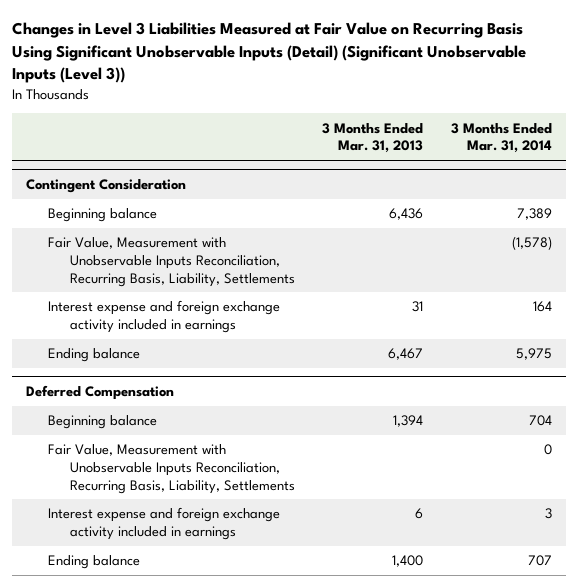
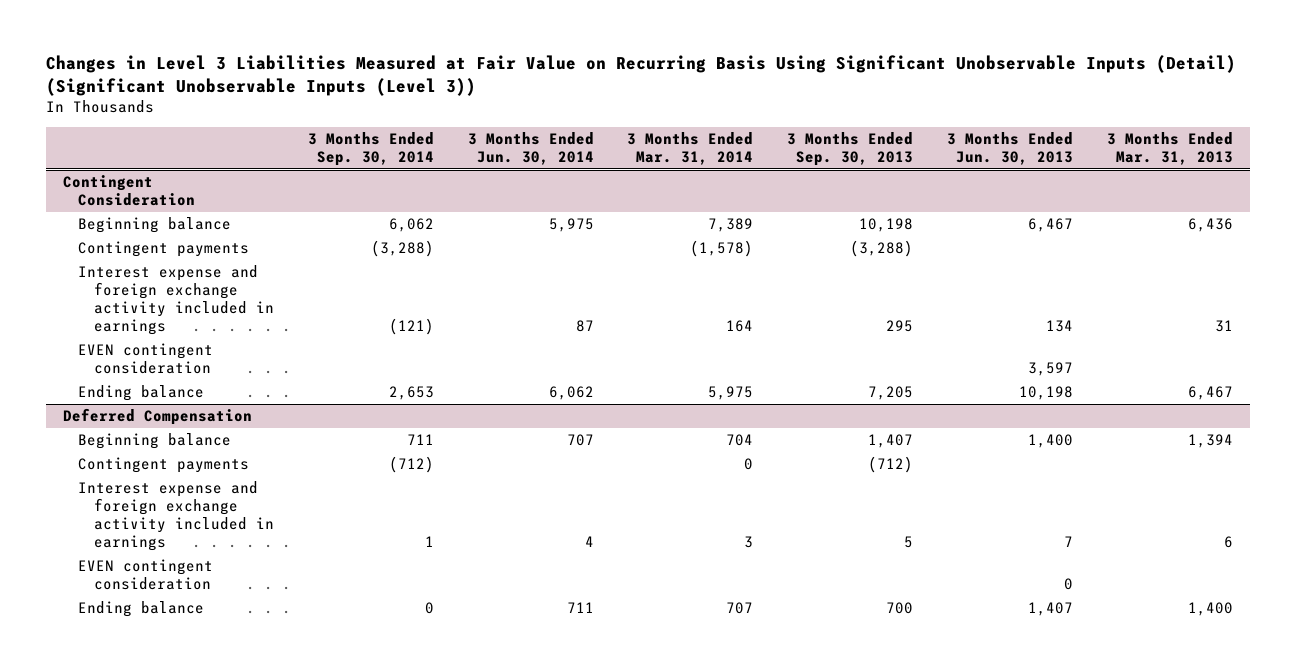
- | 3 Months Ended Mar. 31, 2013 | 3 Months Ended Mar. 31, 2014
+ | 3 Months Ended Sep. 30, 2014 | 3 Months Ended Jun. 30, 2014 | 3 Months Ended Mar. 31, 2014 | 3 Months Ended Sep. 30, 2013 | 3 Months Ended Jun. 30, 2013 | 3 Months Ended Mar. 31, 2013
@ Contingent Consideration
- Fair Value, Measurement with Unobservable Inputs Reconciliation, Recurring Basis, Liability, Settlements | | (1,578)
+ Contingent payments | (3,288) | | (1,578) | (3,288) | |
+ EVEN contingent consideration | | | | | 3,597 |
@ Deferred Compensation
- Fair Value, Measurement with Unobservable Inputs Reconciliation, Recurring Basis, Liability, Settlements | | 0
+ Contingent payments | (712) | | 0 | (712) | |
+ EVEN contingent consideration | | | | | 0 |

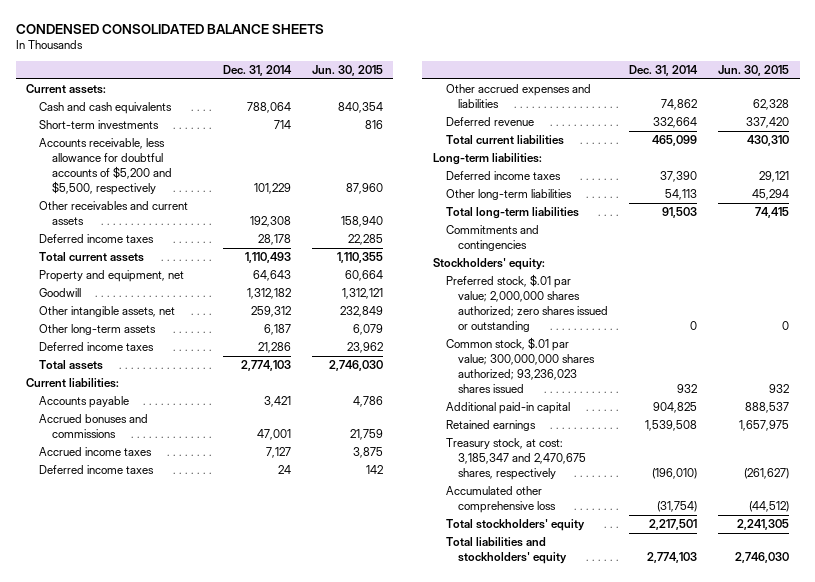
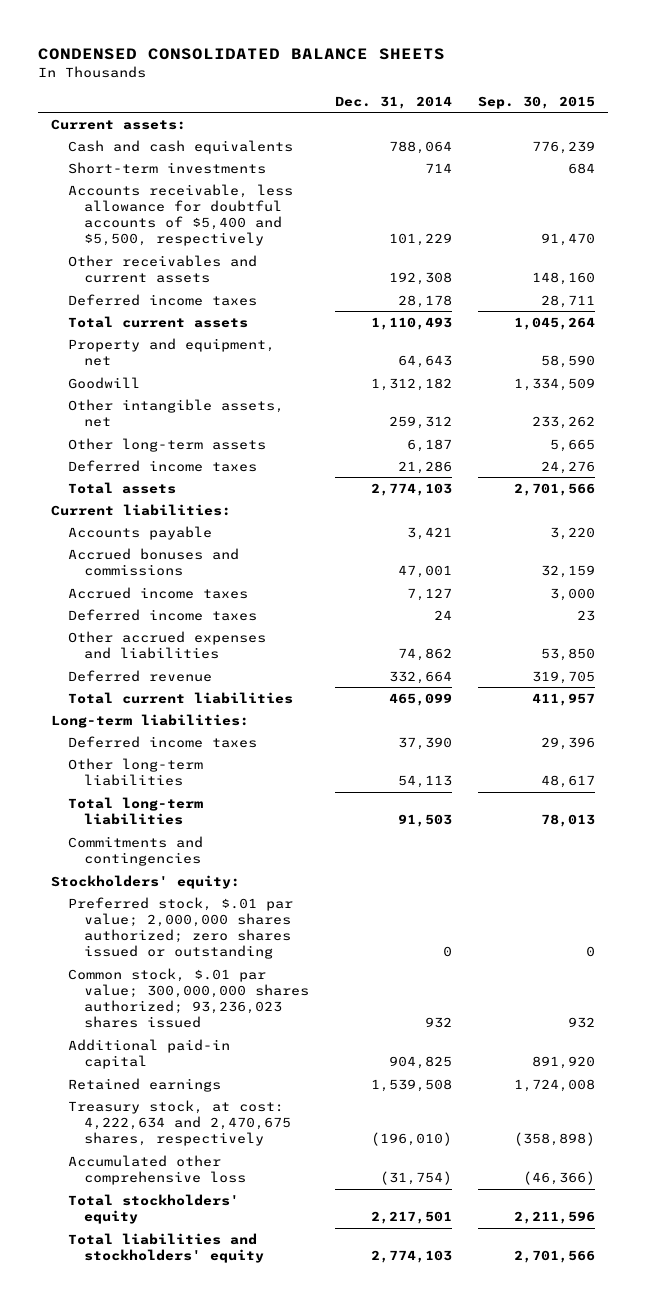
- | Dec. 31, 2014 | Jun. 30, 2015
+ | Dec. 31, 2014 | Sep. 30, 2015
- Accounts receivable, less allowance for doubtful accounts of $5,200 and $5,500, respectively | 101,229 | 87,960
+ Accounts receivable, less allowance for doubtful accounts of $5,400 and $5,500, respectively | 101,229 | 91,470
- Treasury stock, at cost: 3,185,347 and 2,470,675 shares, respectively | (196,010) | (261,627)
+ Treasury stock, at cost: 4,222,634 and 2,470,675 shares, respectively | (196,010) | (358,898)

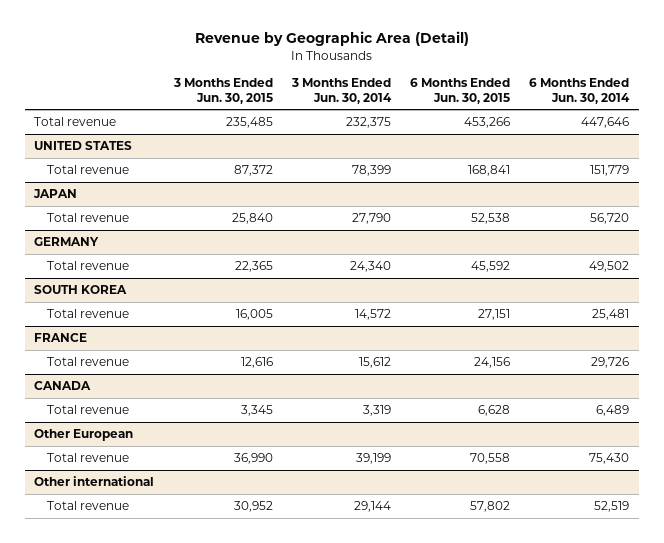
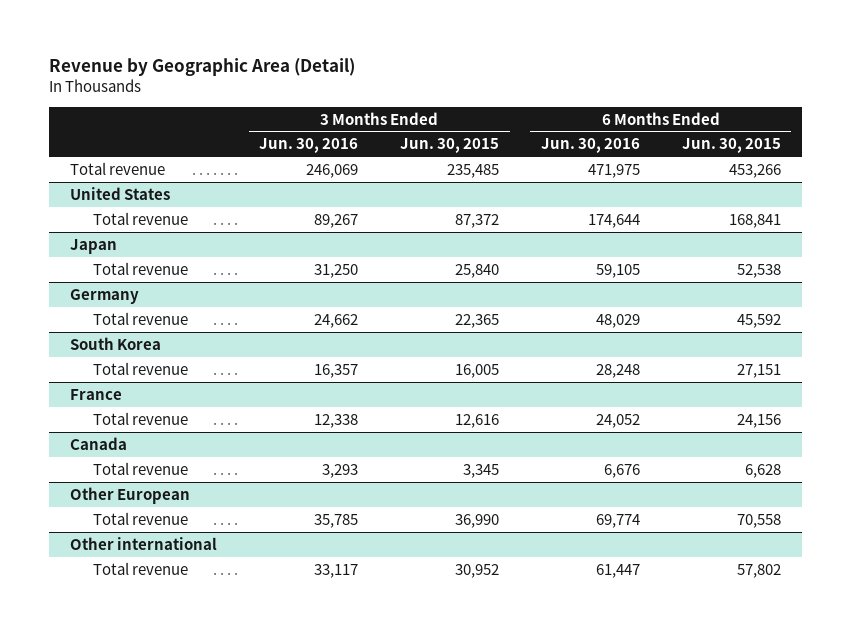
- | 3 Months Ended Jun. 30, 2015 | 3 Months Ended Jun. 30, 2014 | 6 Months Ended Jun. 30, 2015 | 6 Months Ended Jun. 30, 2014
+ | 3 Months Ended Jun. 30, 2016 | 3 Months Ended Jun. 30, 2015 | 6 Months Ended Jun. 30, 2016 | 6 Months Ended Jun. 30, 2015
- UNITED STATES
+ United States
- JAPAN
+ Japan
- GERMANY
+ Germany
- SOUTH KOREA
+ South Korea
- FRANCE
+ France
- CANADA
+ Canada

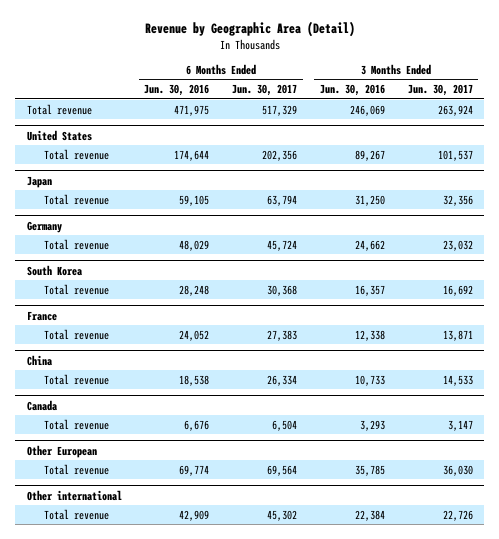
- | 3 Months Ended Jun. 30, 2016 | 3 Months Ended Jun. 30, 2015 | 6 Months Ended Jun. 30, 2016 | 6 Months Ended Jun. 30, 2015
+ | 6 Months Ended Jun. 30, 2016 | 6 Months Ended Jun. 30, 2017 | 3 Months Ended Jun. 30, 2016 | 3 Months Ended Jun. 30, 2017
+ China
+ Total revenue | 18,538 | 26,334 | 10,733 | 14,533
@ Other international
- Total revenue | 33,117 | 30,952 | 61,447 | 57,802
+ Total revenue | 42,909 | 45,302 | 22,384 | 22,726

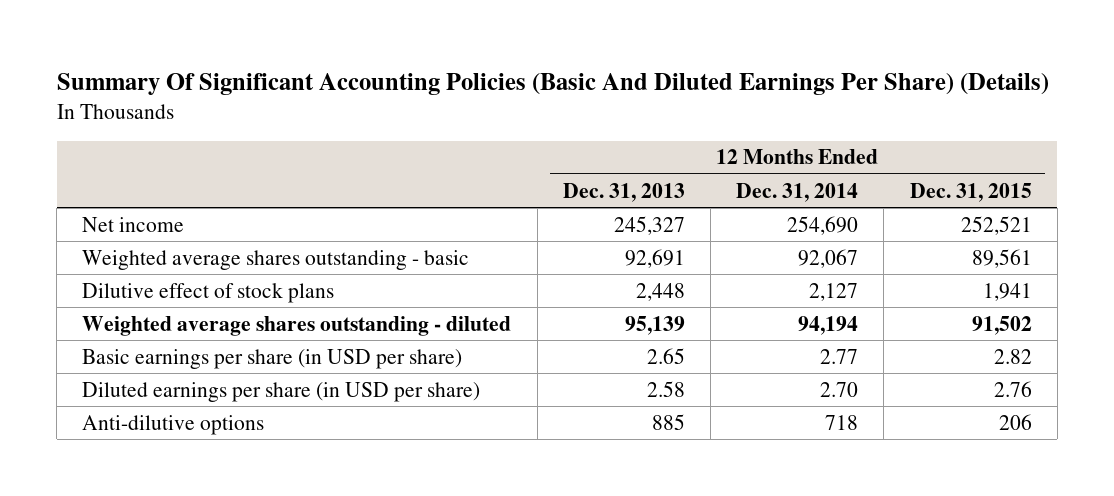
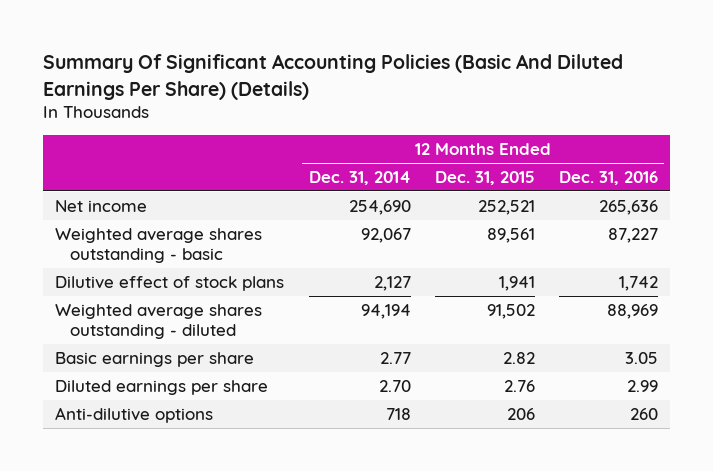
- | 12 Months Ended Dec. 31, 2013 | 12 Months Ended Dec. 31, 2014 | 12 Months Ended Dec. 31, 2015
+ | 12 Months Ended Dec. 31, 2014 | 12 Months Ended Dec. 31, 2015 | 12 Months Ended Dec. 31, 2016
- Basic earnings per share (in USD per share) | 2.65 | 2.77 | 2.82
- Diluted earnings per share (in USD per share) | 2.58 | 2.70 | 2.76
+ Basic earnings per share | 2.77 | 2.82 | 3.05
+ Diluted earnings per share | 2.70 | 2.76 | 2.99

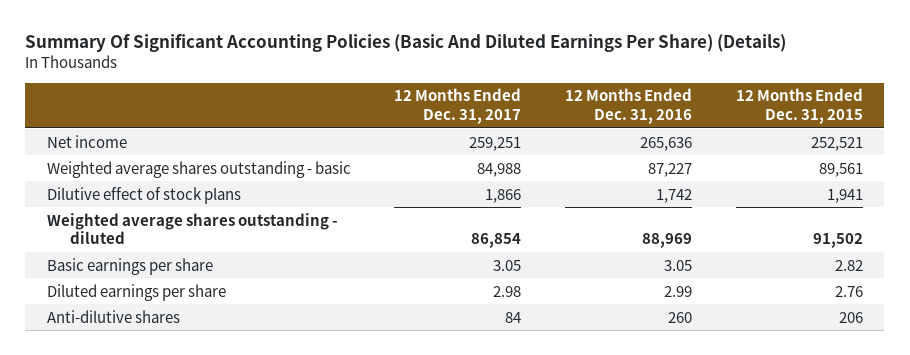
- | 12 Months Ended Dec. 31, 2014 | 12 Months Ended Dec. 31, 2015 | 12 Months Ended Dec. 31, 2016
+ | 12 Months Ended Dec. 31, 2017 | 12 Months Ended Dec. 31, 2016 | 12 Months Ended Dec. 31, 2015
- Anti-dilutive options | 718 | 206 | 260
+ Anti-dilutive shares | 84 | 260 | 206

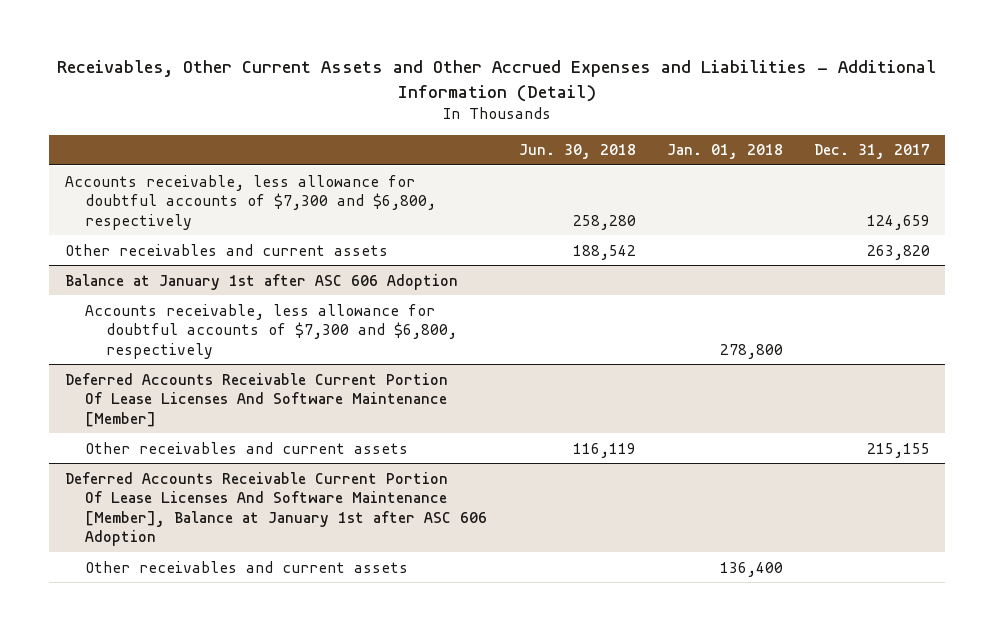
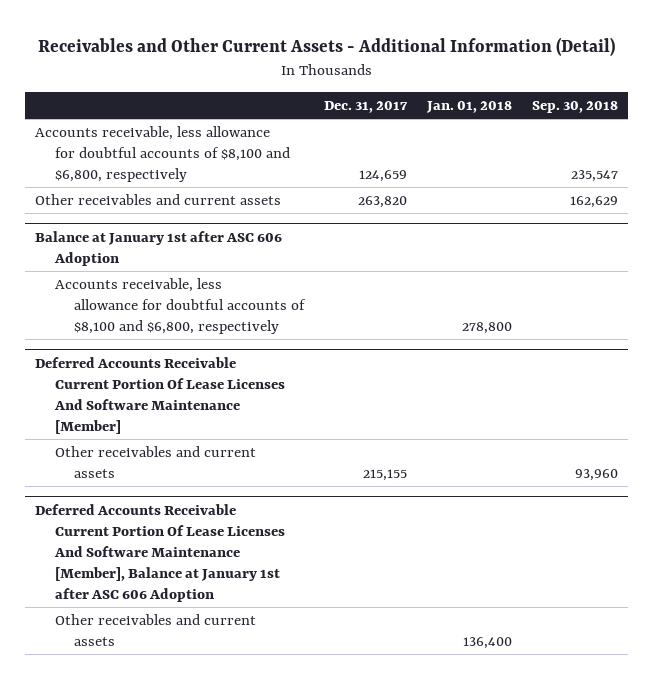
- Receivables, Other Current Assets and Other Accrued Expenses and Liabilities - Additional Information (Detail)
+ Receivables and Other Current Assets - Additional Information (Detail)
- | Jun. 30, 2018 | Jan. 01, 2018 | Dec. 31, 2017
+ | Dec. 31, 2017 | Jan. 01, 2018 | Sep. 30, 2018
- Accounts receivable, less allowance for doubtful accounts of $7,300 and $6,800, respectively | 258,280 | | 124,659
+ Accounts receivable, less allowance for doubtful accounts of $8,100 and $6,800, respectively | 124,659 | | 235,547
@ Balance at January 1st after ASC 606 Adoption
- Accounts receivable, less allowance for doubtful accounts of $7,300 and $6,800, respectively | | 278,800 |
+ Accounts receivable, less allowance for doubtful accounts of $8,100 and $6,800, respectively | | 278,800 |

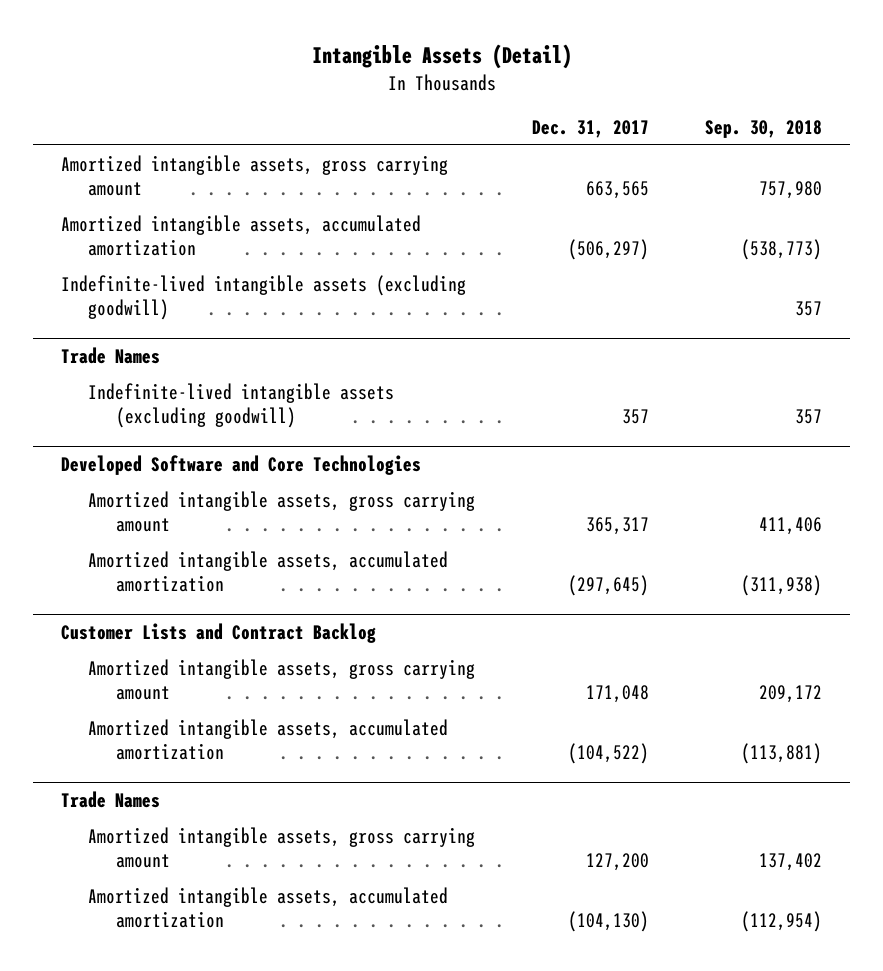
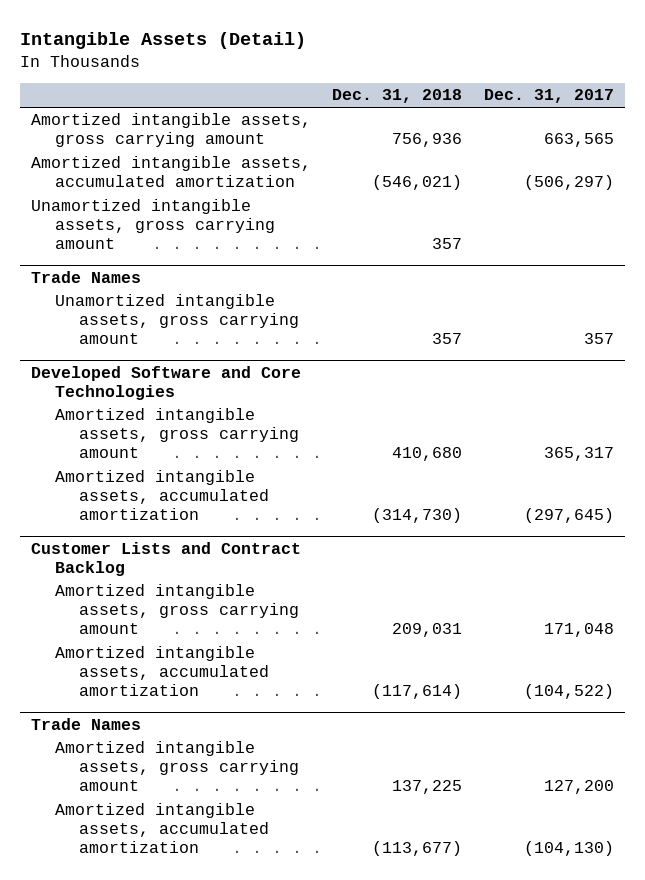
- | Dec. 31, 2017 | Sep. 30, 2018
+ | Dec. 31, 2018 | Dec. 31, 2017
- Indefinite-lived intangible assets (excluding goodwill) | | 357
+ Unamortized intangible assets, gross carrying amount | 357 |
@ Trade Names
- Indefinite-lived intangible assets (excluding goodwill) | 357 | 357
+ Unamortized intangible assets, gross carrying amount | 357 | 357

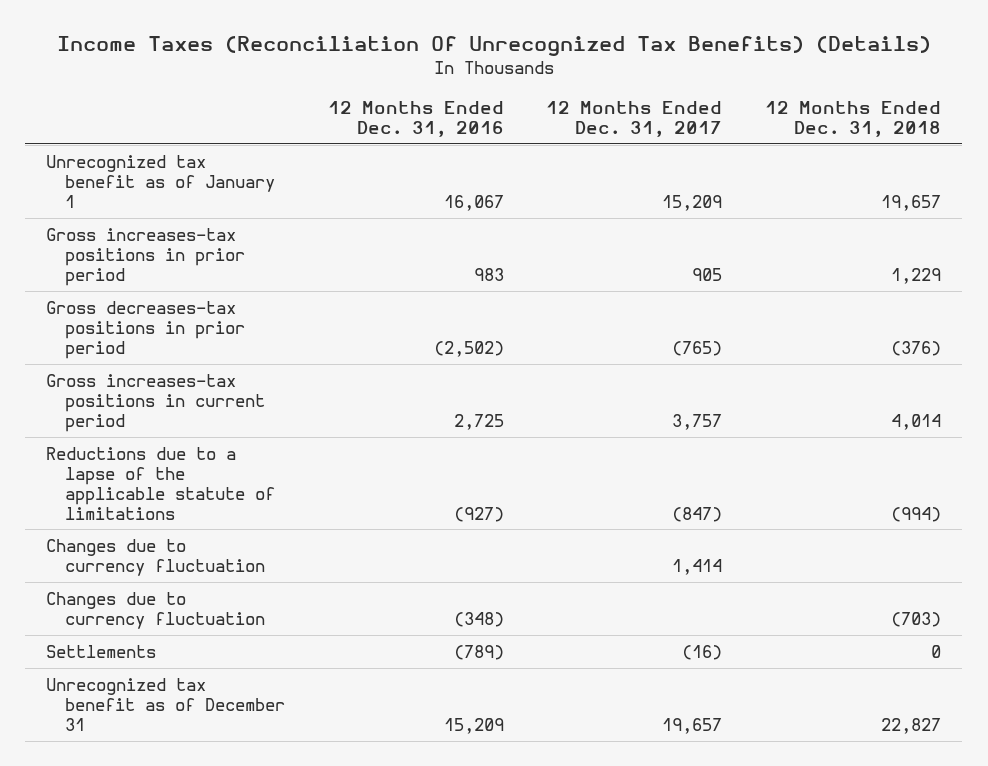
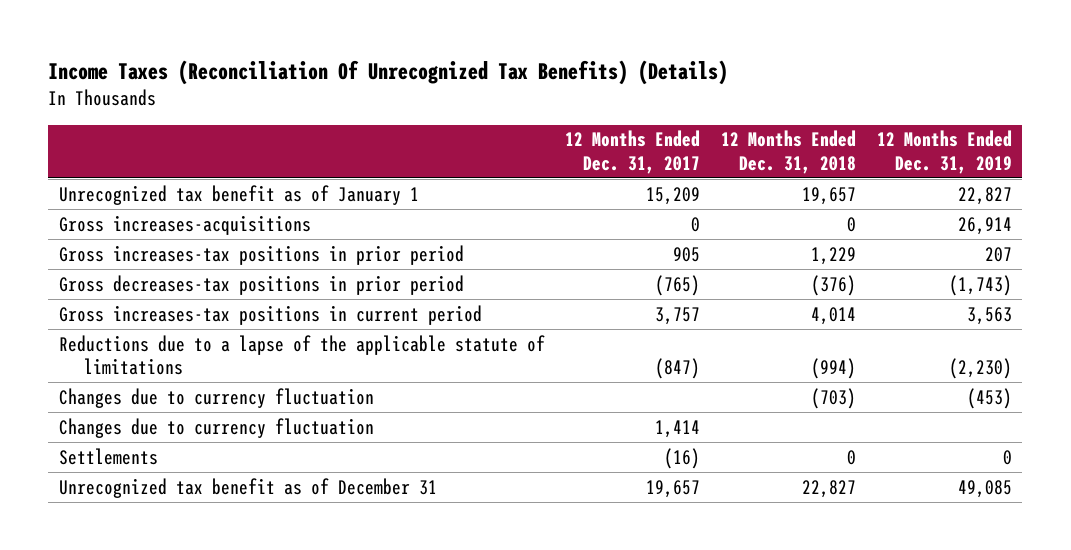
- | 12 Months Ended Dec. 31, 2016 | 12 Months Ended Dec. 31, 2017 | 12 Months Ended Dec. 31, 2018
+ | 12 Months Ended Dec. 31, 2017 | 12 Months Ended Dec. 31, 2018 | 12 Months Ended Dec. 31, 2019
+ Gross increases-acquisitions | 0 | 0 | 26,914
moved down: Changes due to currency fluctuation | 1,414 | |

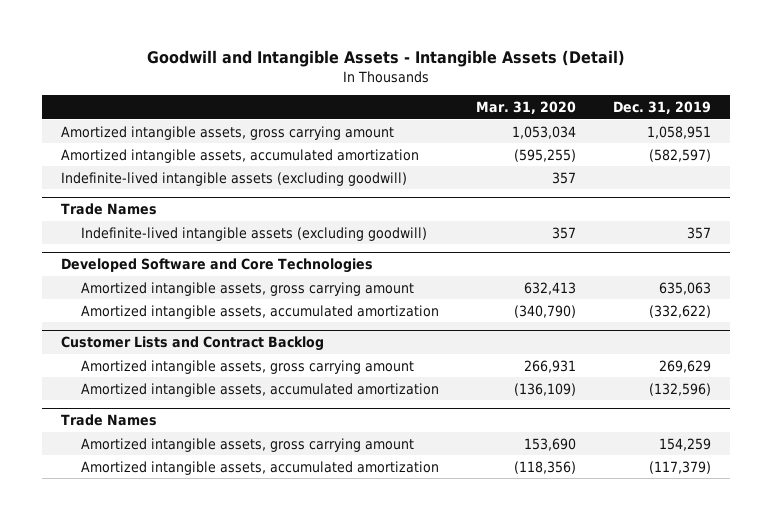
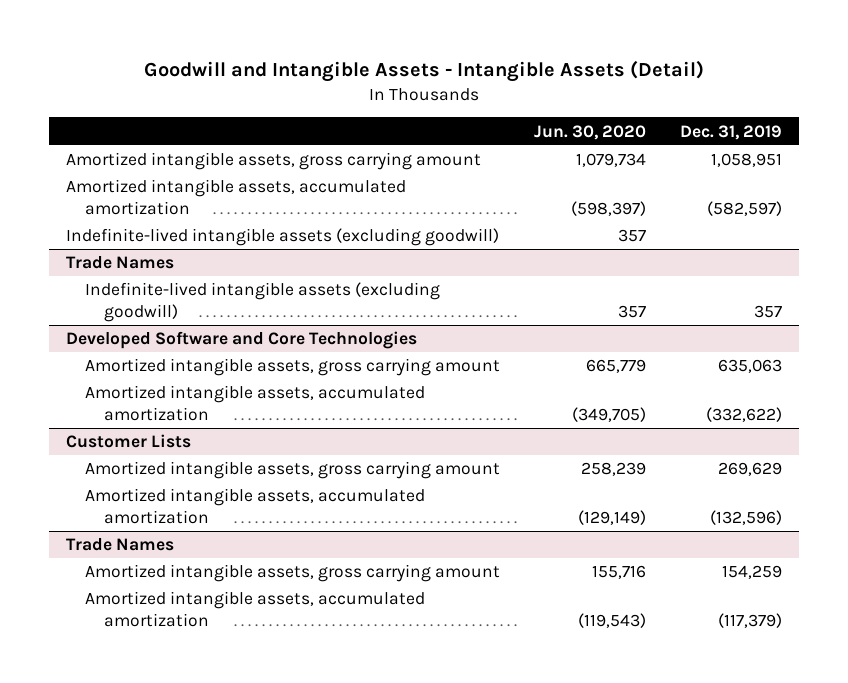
- | Mar. 31, 2020 | Dec. 31, 2019
+ | Jun. 30, 2020 | Dec. 31, 2019
- Customer Lists and Contract Backlog
+ Customer Lists

